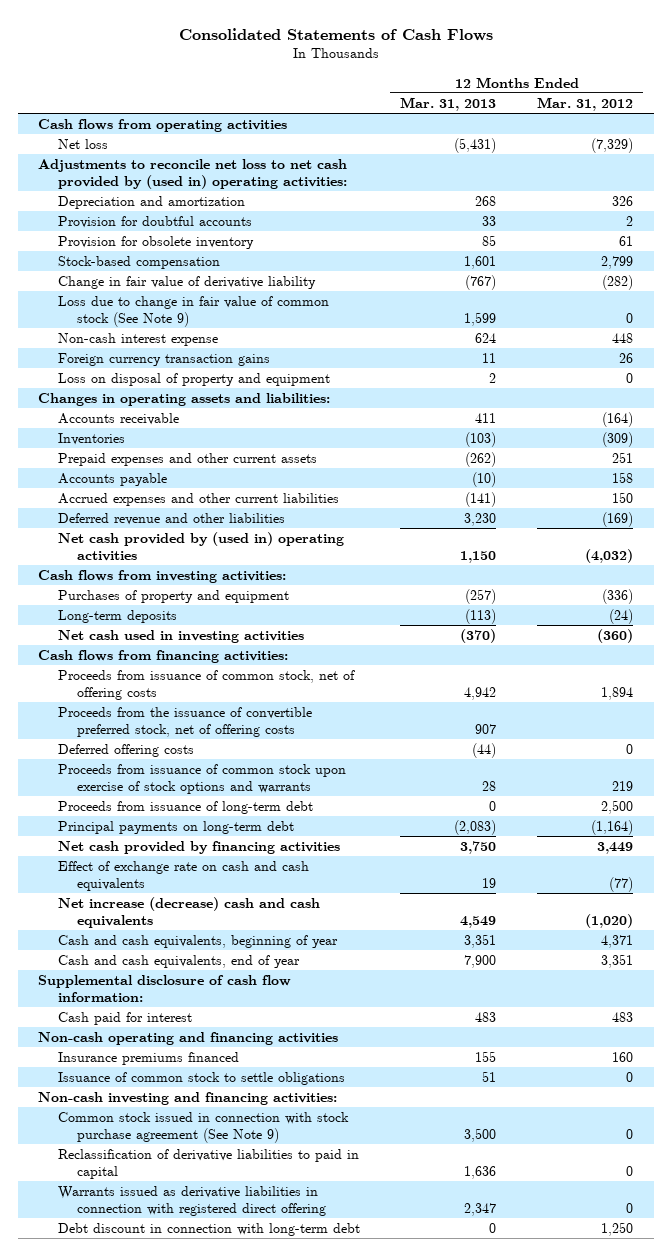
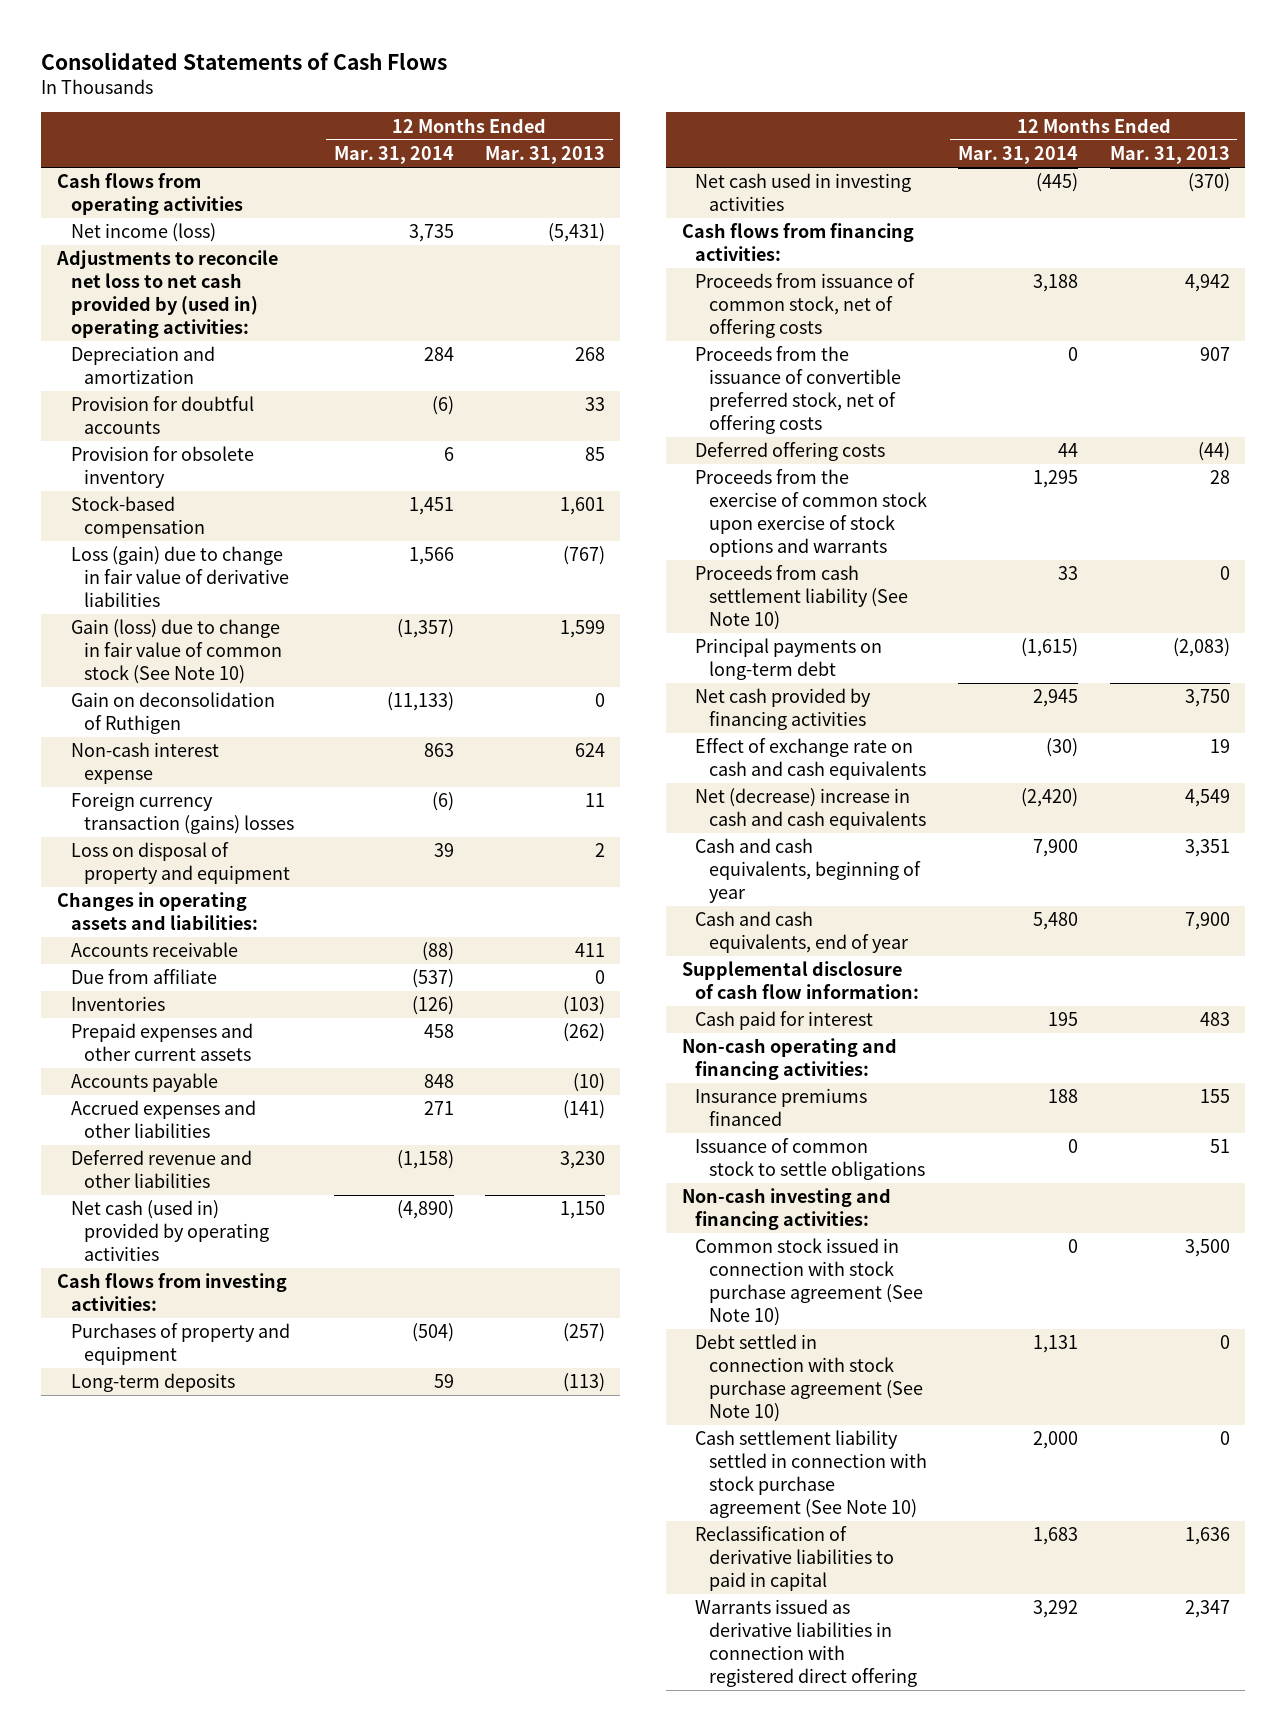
- | 12 Months Ended Mar. 31, 2013 | 12 Months Ended Mar. 31, 2012
+ | 12 Months Ended Mar. 31, 2014 | 12 Months Ended Mar. 31, 2013
- Net loss | (5,431) | (7,329)
+ Net income (loss) | 3,735 | (5,431)
- Change in fair value of derivative liability | (767) | (282)
- Loss due to change in fair value of common stock (See Note 9) | 1,599 | 0
+ Loss (gain) due to change in fair value of derivative liabilities | 1,566 | (767)
+ Gain (loss) due to change in fair value of common stock (See Note 10) | (1,357) | 1,599
+ Gain on deconsolidation of Ruthigen | (11,133) | 0
- Foreign currency transaction gains | 11 | 26
+ Foreign currency transaction (gains) losses | (6) | 11
+ Due from affiliate | (537) | 0
- Accrued expenses and other current liabilities | (141) | 150
+ Accrued expenses and other liabilities | 271 | (141)
- Net cash provided by (used in) operating activities | 1,150 | (4,032)
+ Net cash (used in) provided by operating activities | (4,890) | 1,150
- Proceeds from issuance of common stock upon exercise of stock options and warrants | 28 | 219
- Proceeds from issuance of long-term debt | 0 | 2,500
+ Proceeds from the exercise of common stock upon exercise of stock options and warrants | 1,295 | 28
+ Proceeds from cash settlement liability (See Note 10) | 33 | 0
- Net increase (decrease) cash and cash equivalents | 4,549 | (1,020)
+ Net (decrease) increase in cash and cash equivalents | (2,420) | 4,549
- Non-cash operating and financing activities
+ Non-cash operating and financing activities:
- Common stock issued in connection with stock purchase agreement (See Note 9) | 3,500 | 0
+ Common stock issued in connection with stock purchase agreement (See Note 10) | 0 | 3,500
+ Debt settled in connection with stock purchase agreement (See Note 10) | 1,131 | 0
+ Cash settlement liability settled in connection with stock purchase agreement (See Note 10) | 2,000 | 0
- Debt discount in connection with long-term debt | 0 | 1,250

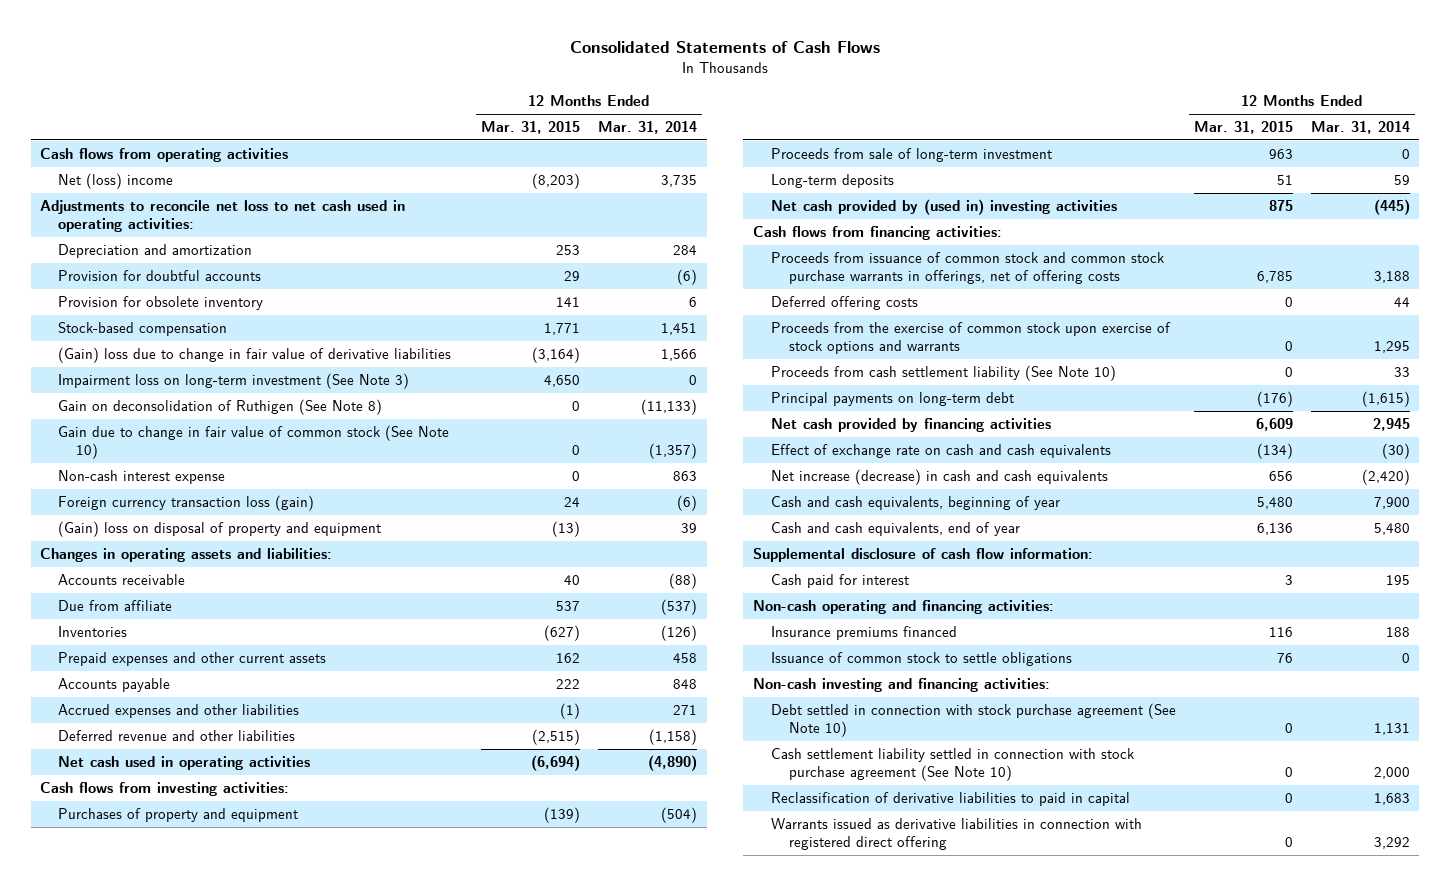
- | 12 Months Ended Mar. 31, 2014 | 12 Months Ended Mar. 31, 2013
+ | 12 Months Ended Mar. 31, 2015 | 12 Months Ended Mar. 31, 2014
- Net income (loss) | 3,735 | (5,431)
- Adjustments to reconcile net loss to net cash provided by (used in) operating activities:
+ Net (loss) income | (8,203) | 3,735
+ Adjustments to reconcile net loss to net cash used in operating activities:
- Loss (gain) due to change in fair value of derivative liabilities | 1,566 | (767)
- Gain (loss) due to change in fair value of common stock (See Note 10) | (1,357) | 1,599
- Gain on deconsolidation of Ruthigen | (11,133) | 0
+ (Gain) loss due to change in fair value of derivative liabilities | (3,164) | 1,566
+ Impairment loss on long-term investment (See Note 3) | 4,650 | 0
+ Gain on deconsolidation of Ruthigen (See Note 8) | 0 | (11,133)
+ Gain due to change in fair value of common stock (See Note 10) | 0 | (1,357)
- Foreign currency transaction (gains) losses | (6) | 11
- Loss on disposal of property and equipment | 39 | 2
+ Foreign currency transaction loss (gain) | 24 | (6)
+ (Gain) loss on disposal of property and equipment | (13) | 39
- Net cash (used in) provided by operating activities | (4,890) | 1,150
+ Net cash used in operating activities | (6,694) | (4,890)
+ Proceeds from sale of long-term investment | 963 | 0
- Net cash used in investing activities | (445) | (370)
+ Net cash provided by (used in) investing activities | 875 | (445)
- Proceeds from issuance of common stock, net of offering costs | 3,188 | 4,942
- Proceeds from the issuance of convertible preferred stock, net of offering costs | 0 | 907
+ Proceeds from issuance of common stock and common stock purchase warrants in offerings, net of offering costs | 6,785 | 3,188
- Net (decrease) increase in cash and cash equivalents | (2,420) | 4,549
+ Net increase (decrease) in cash and cash equivalents | 656 | (2,420)
- Common stock issued in connection with stock purchase agreement (See Note 10) | 0 | 3,500

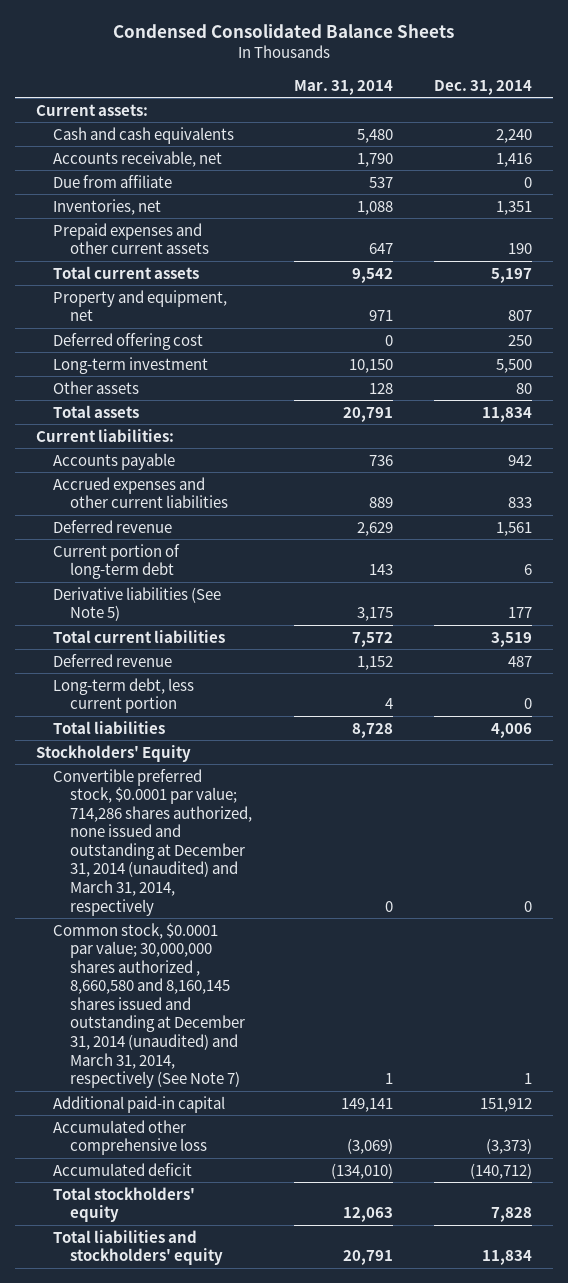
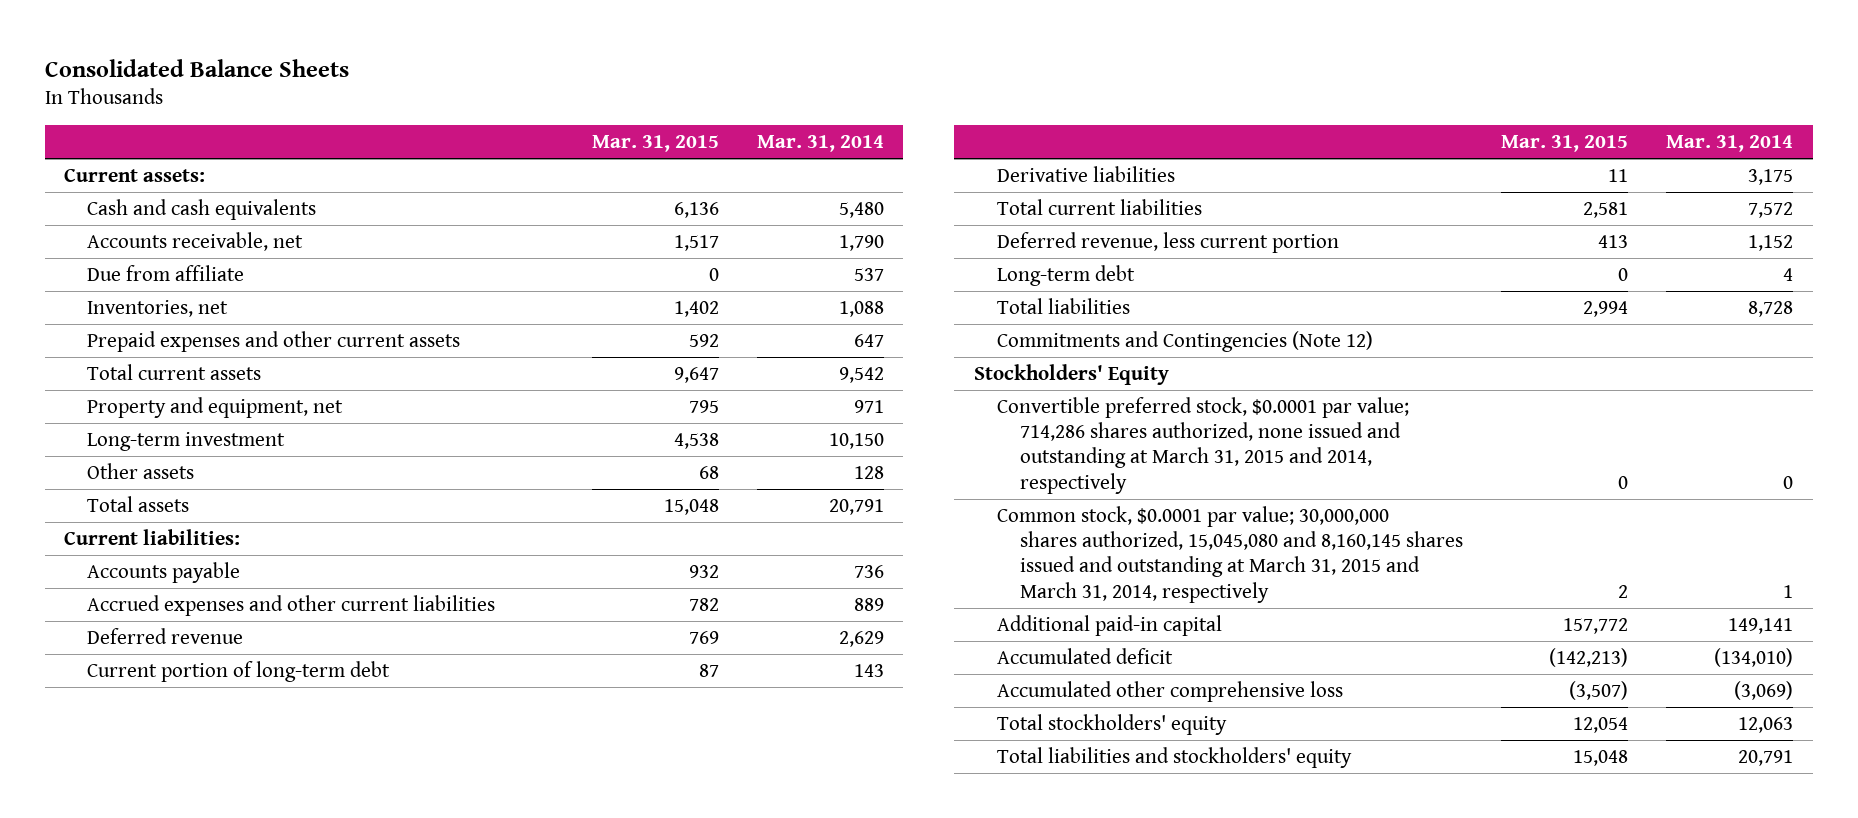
- Condensed Consolidated Balance Sheets
+ Consolidated Balance Sheets
- | Mar. 31, 2014 | Dec. 31, 2014
+ | Mar. 31, 2015 | Mar. 31, 2014
- Deferred offering cost | 0 | 250
- Derivative liabilities (See Note 5) | 3,175 | 177
+ Derivative liabilities | 11 | 3,175
- Deferred revenue | 1,152 | 487
- Long-term debt, less current portion | 4 | 0
+ Deferred revenue, less current portion | 413 | 1,152
+ Long-term debt | 0 | 4
+ Commitments and Contingencies (Note 12)
- Convertible preferred stock, $0.0001 par value; 714,286 shares authorized, none issued and outstanding at December 31, 2014 (unaudited) and March 31, 2014, respectively | 0 | 0
- Common stock, $0.0001 par value; 30,000,000 shares authorized , 8,660,580 and 8,160,145 shares issued and outstanding at December 31, 2014 (unaudited) and March 31, 2014, respectively (See Note 7) | 1 | 1
+ Convertible preferred stock, $0.0001 par value; 714,286 shares authorized, none issued and outstanding at March 31, 2015 and 2014, respectively | 0 | 0
+ Common stock, $0.0001 par value; 30,000,000 shares authorized, 15,045,080 and 8,160,145 shares issued and outstanding at March 31, 2015 and March 31, 2014, respectively | 2 | 1
moved down: Accumulated other comprehensive loss | (3,507) | (3,069)

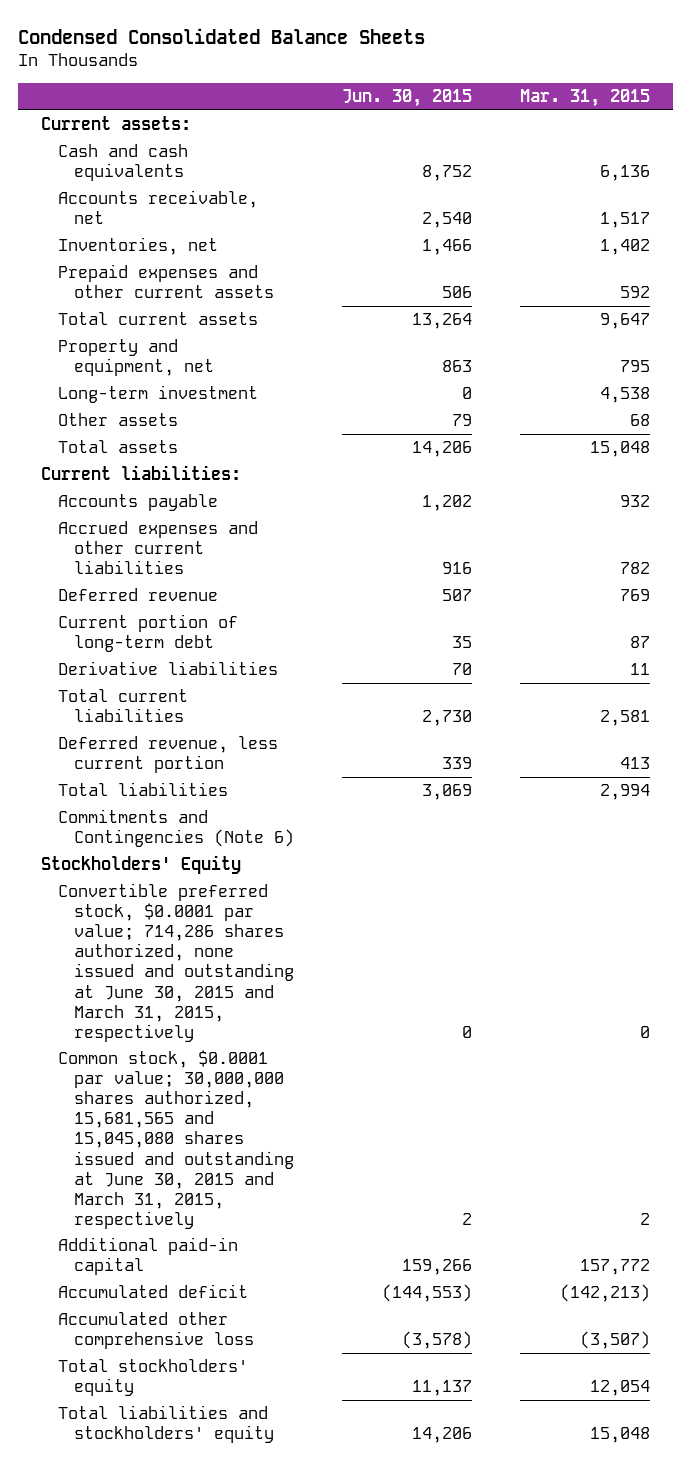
- Consolidated Balance Sheets
+ Condensed Consolidated Balance Sheets
- | Mar. 31, 2015 | Mar. 31, 2014
+ | Jun. 30, 2015 | Mar. 31, 2015
- Due from affiliate | 0 | 537
- Long-term debt | 0 | 4
- Commitments and Contingencies (Note 12)
+ Commitments and Contingencies (Note 6)
- Convertible preferred stock, $0.0001 par value; 714,286 shares authorized, none issued and outstanding at March 31, 2015 and 2014, respectively | 0 | 0
- Common stock, $0.0001 par value; 30,000,000 shares authorized, 15,045,080 and 8,160,145 shares issued and outstanding at March 31, 2015 and March 31, 2014, respectively | 2 | 1
+ Convertible preferred stock, $0.0001 par value; 714,286 shares authorized, none issued and outstanding at June 30, 2015 and March 31, 2015, respectively | 0 | 0
+ Common stock, $0.0001 par value; 30,000,000 shares authorized, 15,681,565 and 15,045,080 shares issued and outstanding at June 30, 2015 and March 31, 2015, respectively | 2 | 2

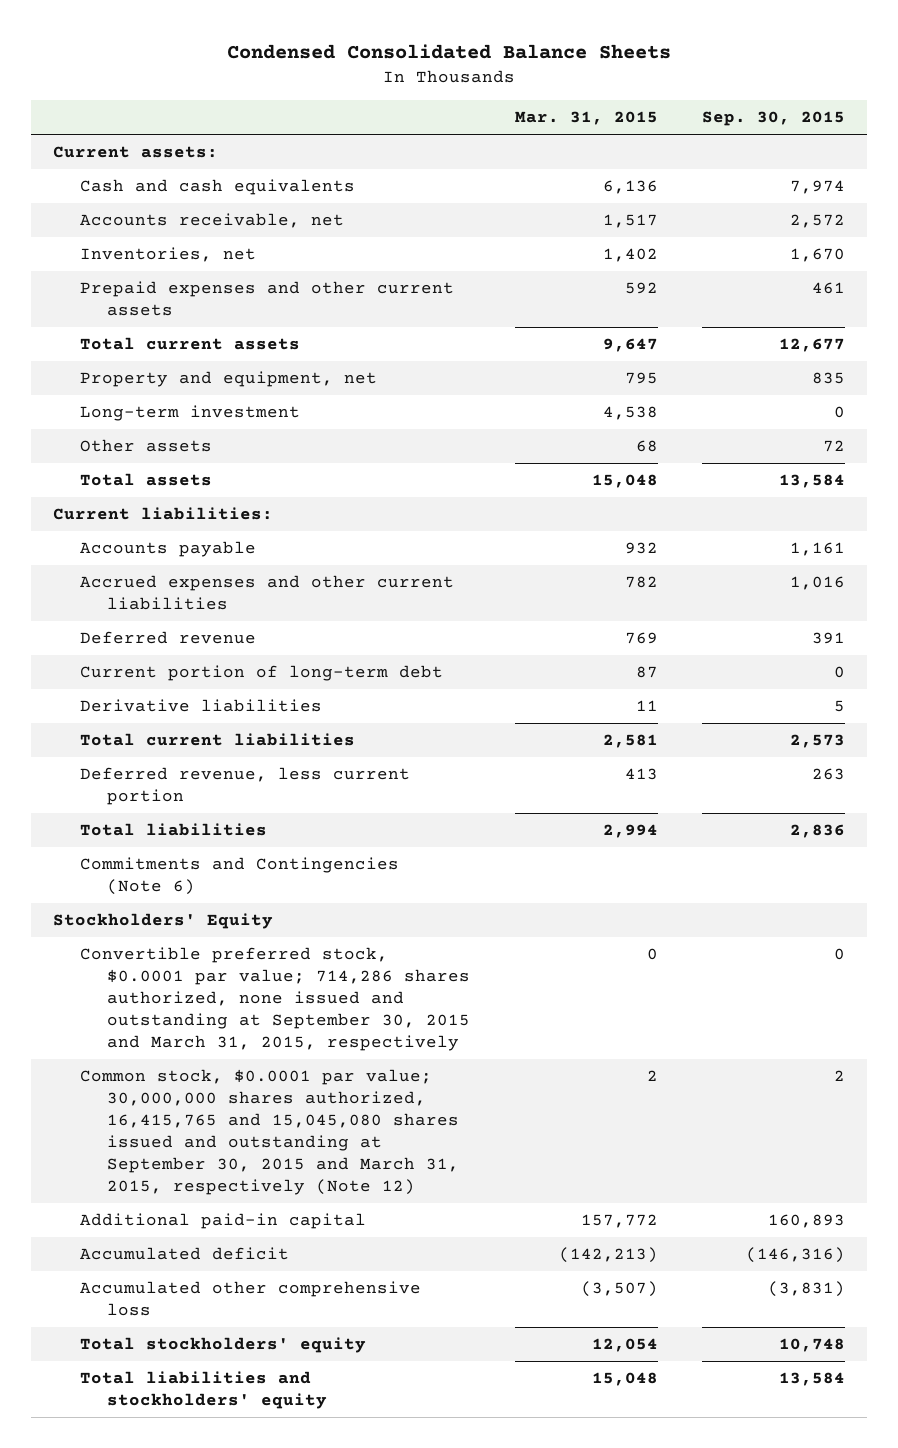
- | Jun. 30, 2015 | Mar. 31, 2015
+ | Mar. 31, 2015 | Sep. 30, 2015
- Convertible preferred stock, $0.0001 par value; 714,286 shares authorized, none issued and outstanding at June 30, 2015 and March 31, 2015, respectively | 0 | 0
- Common stock, $0.0001 par value; 30,000,000 shares authorized, 15,681,565 and 15,045,080 shares issued and outstanding at June 30, 2015 and March 31, 2015, respectively | 2 | 2
+ Convertible preferred stock, $0.0001 par value; 714,286 shares authorized, none issued and outstanding at September 30, 2015 and March 31, 2015, respectively | 0 | 0
+ Common stock, $0.0001 par value; 30,000,000 shares authorized, 16,415,765 and 15,045,080 shares issued and outstanding at September 30, 2015 and March 31, 2015, respectively (Note 12) | 2 | 2

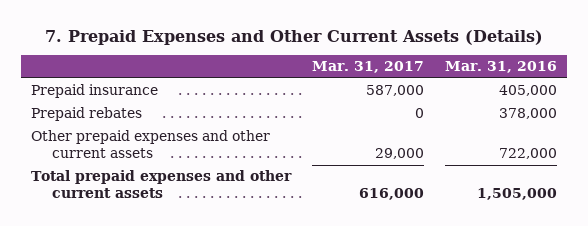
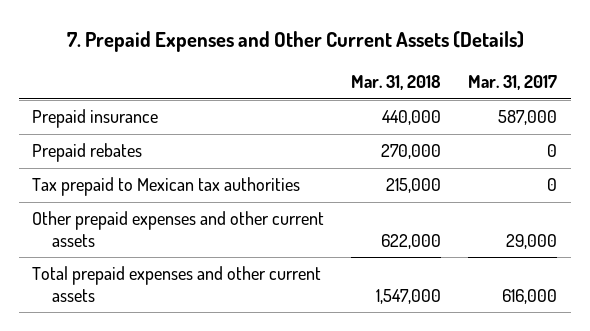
- | Mar. 31, 2017 | Mar. 31, 2016
+ | Mar. 31, 2018 | Mar. 31, 2017
+ Tax prepaid to Mexican tax authorities | 215,000 | 0

